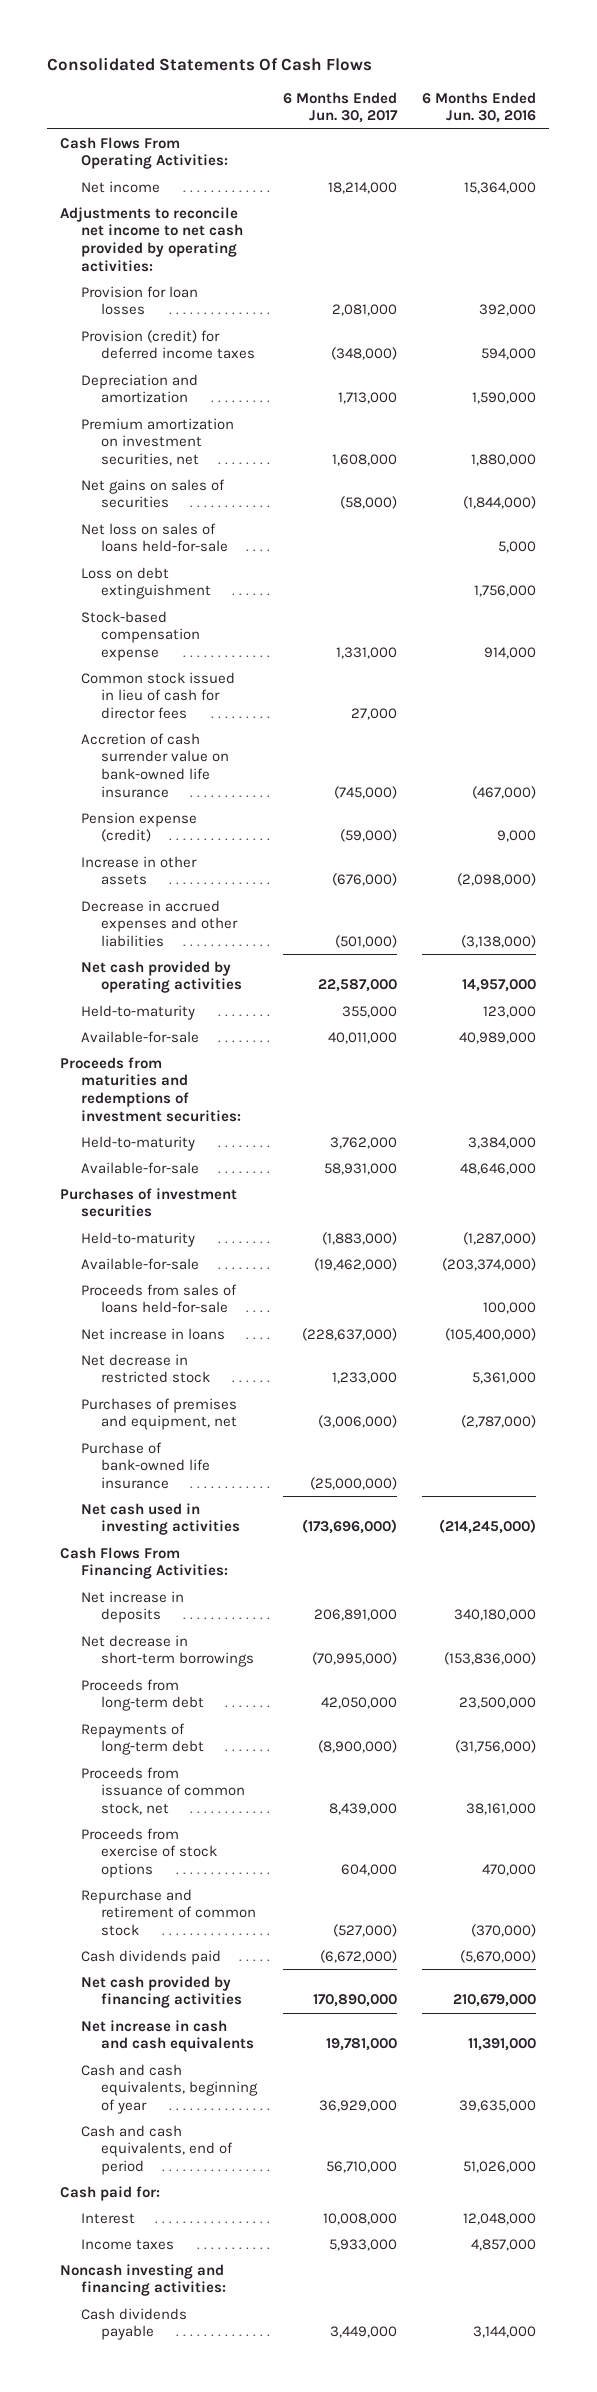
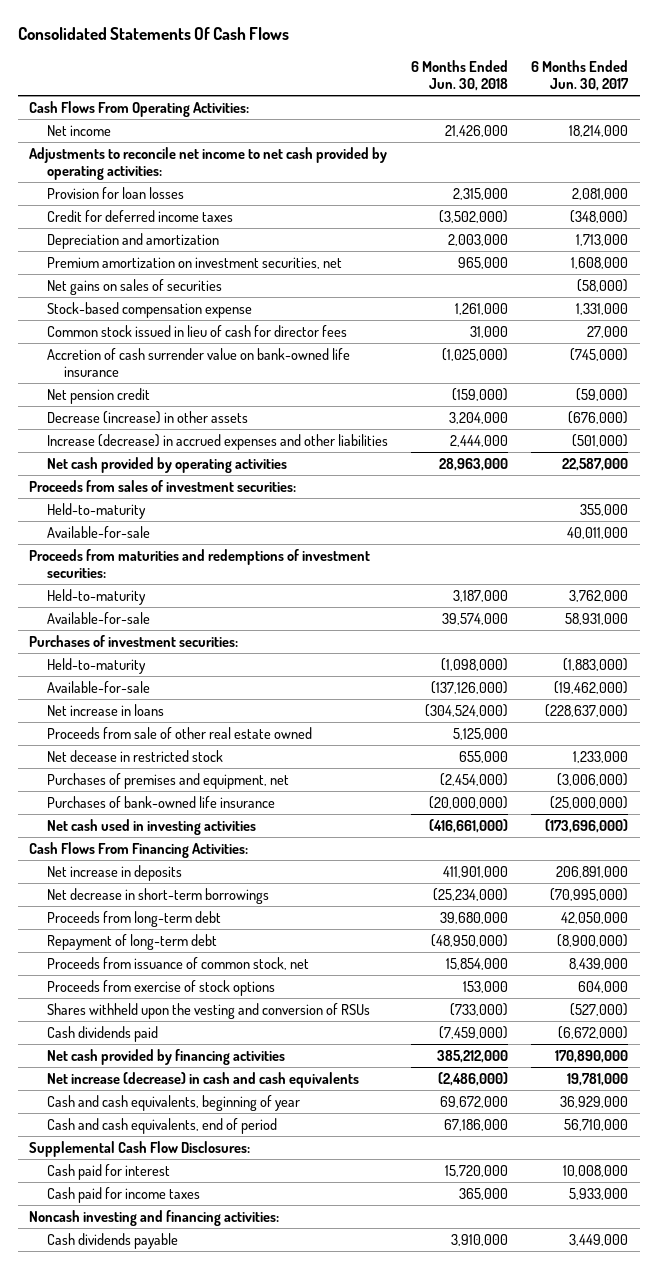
- | 6 Months Ended Jun. 30, 2017 | 6 Months Ended Jun. 30, 2016
+ | 6 Months Ended Jun. 30, 2018 | 6 Months Ended Jun. 30, 2017
- Provision (credit) for deferred income taxes | (348,000) | 594,000
+ Credit for deferred income taxes | (3,502,000) | (348,000)
- Net loss on sales of loans held-for-sale | | 5,000
- Loss on debt extinguishment | | 1,756,000
- Pension expense (credit) | (59,000) | 9,000
- Increase in other assets | (676,000) | (2,098,000)
- Decrease in accrued expenses and other liabilities | (501,000) | (3,138,000)
+ Net pension credit | (159,000) | (59,000)
+ Decrease (increase) in other assets | 3,204,000 | (676,000)
+ Increase (decrease) in accrued expenses and other liabilities | 2,444,000 | (501,000)
+ Proceeds from sales of investment securities:
- Purchases of investment securities
+ Purchases of investment securities:
- Proceeds from sales of loans held-for-sale | | 100,000
- Net decrease in restricted stock | 1,233,000 | 5,361,000
+ Proceeds from sale of other real estate owned | 5,125,000 |
+ Net decease in restricted stock | 655,000 | 1,233,000
- Purchase of bank-owned life insurance | (25,000,000) |
+ Purchases of bank-owned life insurance | (20,000,000) | (25,000,000)
- Repayments of long-term debt | (8,900,000) | (31,756,000)
+ Repayment of long-term debt | (48,950,000) | (8,900,000)
- Repurchase and retirement of common stock | (527,000) | (370,000)
+ Shares withheld upon the vesting and conversion of RSUs | (733,000) | (527,000)
- Net increase in cash and cash equivalents | 19,781,000 | 11,391,000
+ Net increase (decrease) in cash and cash equivalents | (2,486,000) | 19,781,000
- Cash paid for:
- Interest | 10,008,000 | 12,048,000
- Income taxes | 5,933,000 | 4,857,000
+ Supplemental Cash Flow Disclosures:
+ Cash paid for interest | 15,720,000 | 10,008,000
+ Cash paid for income taxes | 365,000 | 5,933,000

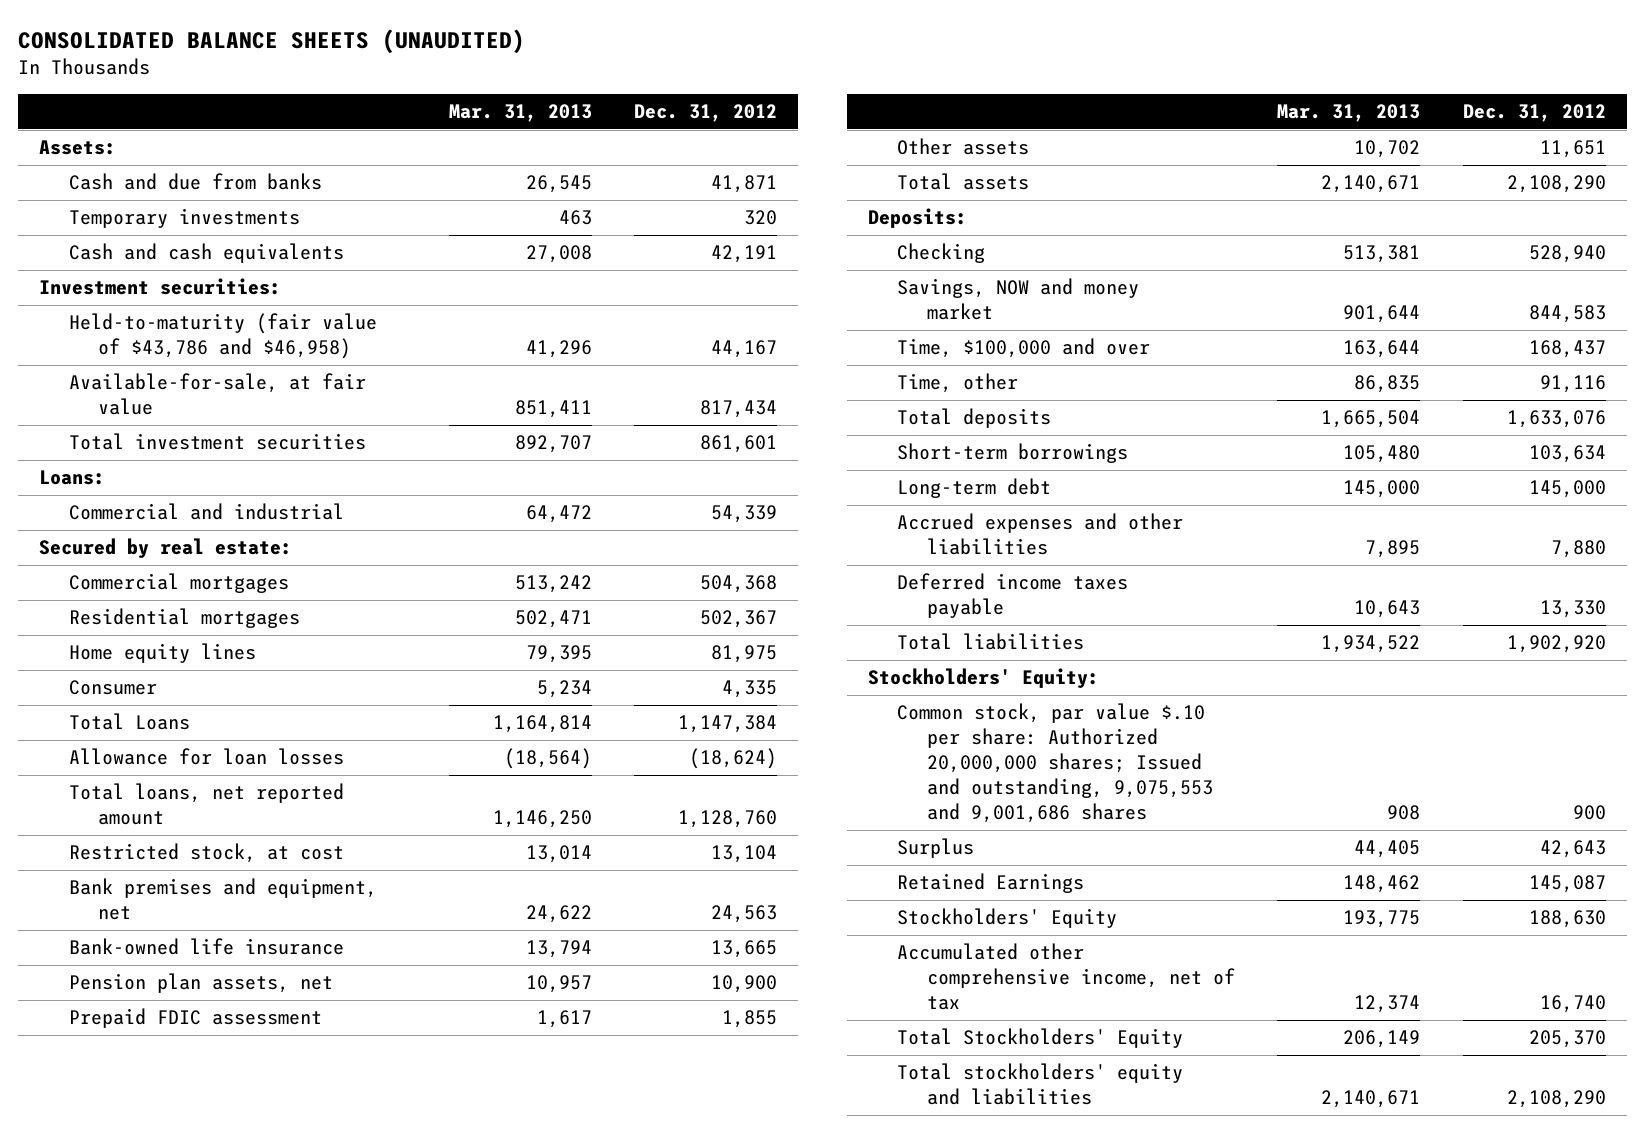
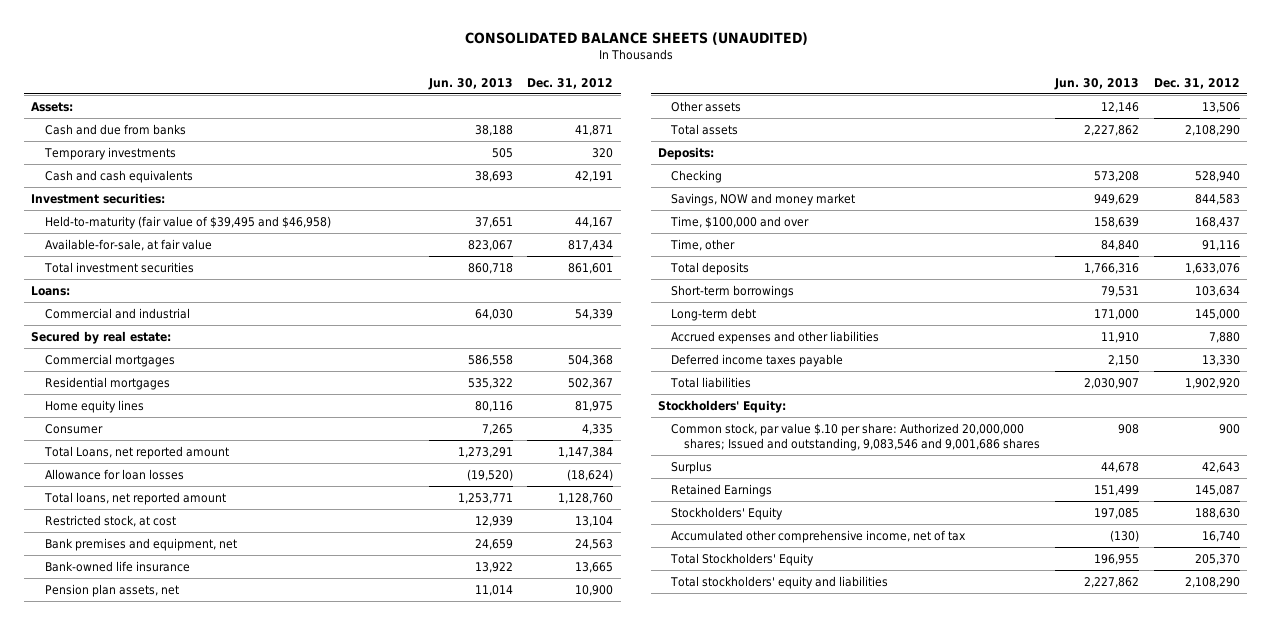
- | Mar. 31, 2013 | Dec. 31, 2012
+ | Jun. 30, 2013 | Dec. 31, 2012
- Held-to-maturity (fair value of $43,786 and $46,958) | 41,296 | 44,167
+ Held-to-maturity (fair value of $39,495 and $46,958) | 37,651 | 44,167
- Total Loans | 1,164,814 | 1,147,384
+ Total Loans, net reported amount | 1,273,291 | 1,147,384
- Prepaid FDIC assessment | 1,617 | 1,855
- Other assets | 10,702 | 11,651
+ Other assets | 12,146 | 13,506
- Common stock, par value $.10 per share: Authorized 20,000,000 shares; Issued and outstanding, 9,075,553 and 9,001,686 shares | 908 | 900
+ Common stock, par value $.10 per share: Authorized 20,000,000 shares; Issued and outstanding, 9,083,546 and 9,001,686 shares | 908 | 900

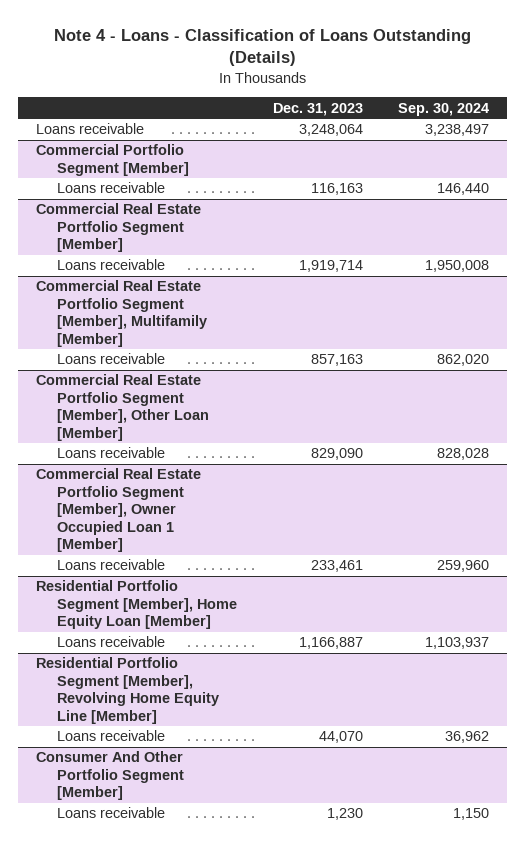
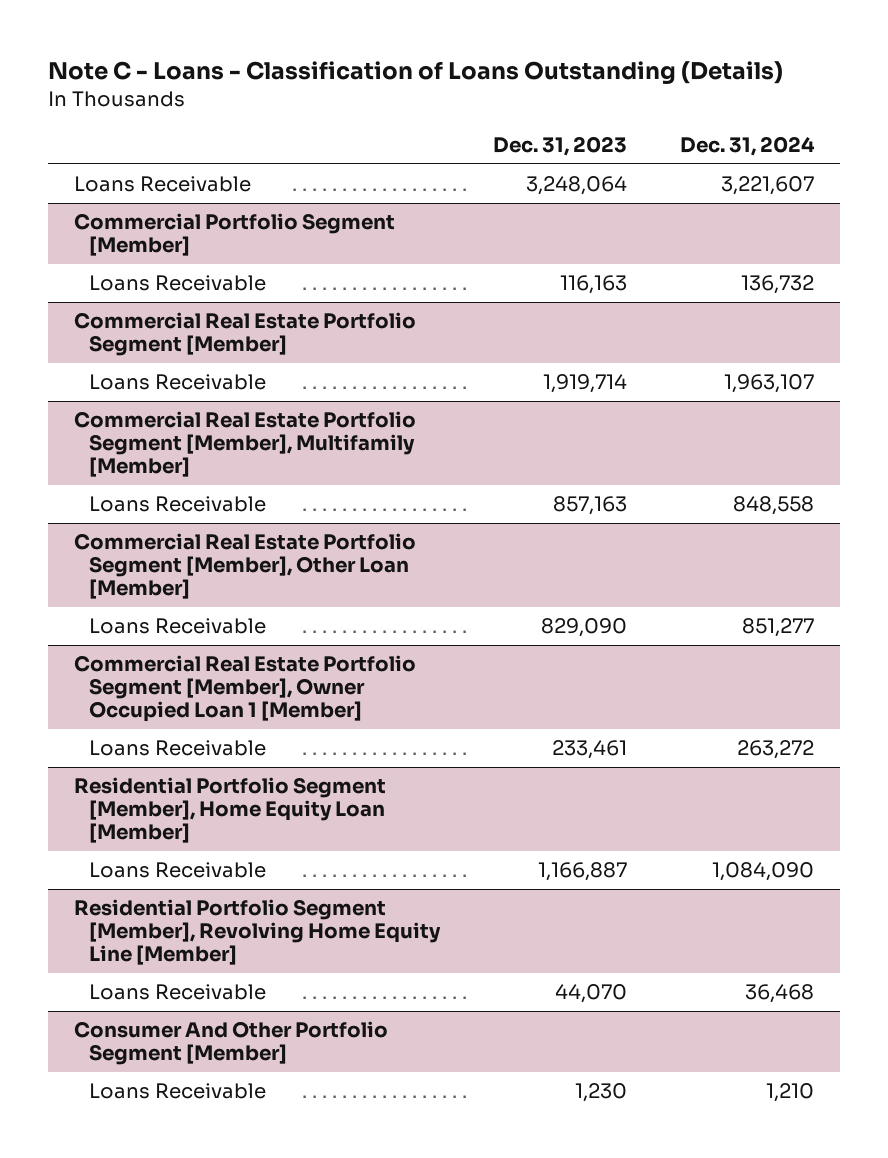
- Note 4 - Loans - Classification of Loans Outstanding (Details)
+ Note C - Loans - Classification of Loans Outstanding (Details)
- | Dec. 31, 2023 | Sep. 30, 2024
+ | Dec. 31, 2023 | Dec. 31, 2024
- Loans receivable | 3,248,064 | 3,238,497
+ Loans Receivable | 3,248,064 | 3,221,607
@ Commercial Portfolio Segment [Member]
- Loans receivable | 116,163 | 146,440
+ Loans Receivable | 116,163 | 136,732
@ Commercial Real Estate Portfolio Segment [Member]
- Loans receivable | 1,919,714 | 1,950,008
+ Loans Receivable | 1,919,714 | 1,963,107
@ Commercial Real Estate Portfolio Segment [Member], Multifamily [Member]
- Loans receivable | 857,163 | 862,020
+ Loans Receivable | 857,163 | 848,558
@ Commercial Real Estate Portfolio Segment [Member], Other Loan [Member]
- Loans receivable | 829,090 | 828,028
+ Loans Receivable | 829,090 | 851,277
@ Commercial Real Estate Portfolio Segment [Member], Owner Occupied Loan 1 [Member]
- Loans receivable | 233,461 | 259,960
+ Loans Receivable | 233,461 | 263,272
@ Residential Portfolio Segment [Member], Home Equity Loan [Member]
- Loans receivable | 1,166,887 | 1,103,937
+ Loans Receivable | 1,166,887 | 1,084,090
@ Residential Portfolio Segment [Member], Revolving Home Equity Line [Member]
- Loans receivable | 44,070 | 36,962
+ Loans Receivable | 44,070 | 36,468
@ Consumer And Other Portfolio Segment [Member]
- Loans receivable | 1,230 | 1,150
+ Loans Receivable | 1,230 | 1,210

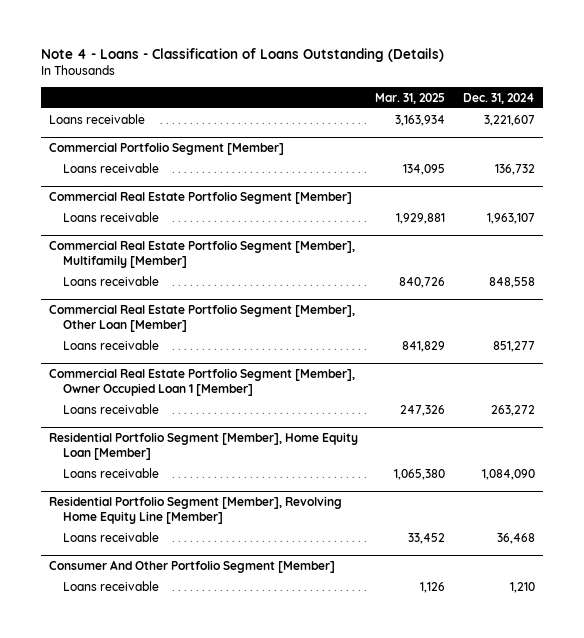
- Note C - Loans - Classification of Loans Outstanding (Details)
+ Note 4 - Loans - Classification of Loans Outstanding (Details)
- | Dec. 31, 2023 | Dec. 31, 2024
+ | Mar. 31, 2025 | Dec. 31, 2024
- Loans Receivable | 3,248,064 | 3,221,607
+ Loans receivable | 3,163,934 | 3,221,607
@ Commercial Portfolio Segment [Member]
- Loans Receivable | 116,163 | 136,732
+ Loans receivable | 134,095 | 136,732
@ Commercial Real Estate Portfolio Segment [Member]
- Loans Receivable | 1,919,714 | 1,963,107
+ Loans receivable | 1,929,881 | 1,963,107
@ Commercial Real Estate Portfolio Segment [Member], Multifamily [Member]
- Loans Receivable | 857,163 | 848,558
+ Loans receivable | 840,726 | 848,558
@ Commercial Real Estate Portfolio Segment [Member], Other Loan [Member]
- Loans Receivable | 829,090 | 851,277
+ Loans receivable | 841,829 | 851,277
@ Commercial Real Estate Portfolio Segment [Member], Owner Occupied Loan 1 [Member]
- Loans Receivable | 233,461 | 263,272
+ Loans receivable | 247,326 | 263,272
@ Residential Portfolio Segment [Member], Home Equity Loan [Member]
- Loans Receivable | 1,166,887 | 1,084,090
+ Loans receivable | 1,065,380 | 1,084,090
@ Residential Portfolio Segment [Member], Revolving Home Equity Line [Member]
- Loans Receivable | 44,070 | 36,468
+ Loans receivable | 33,452 | 36,468
@ Consumer And Other Portfolio Segment [Member]
- Loans Receivable | 1,230 | 1,210
+ Loans receivable | 1,126 | 1,210

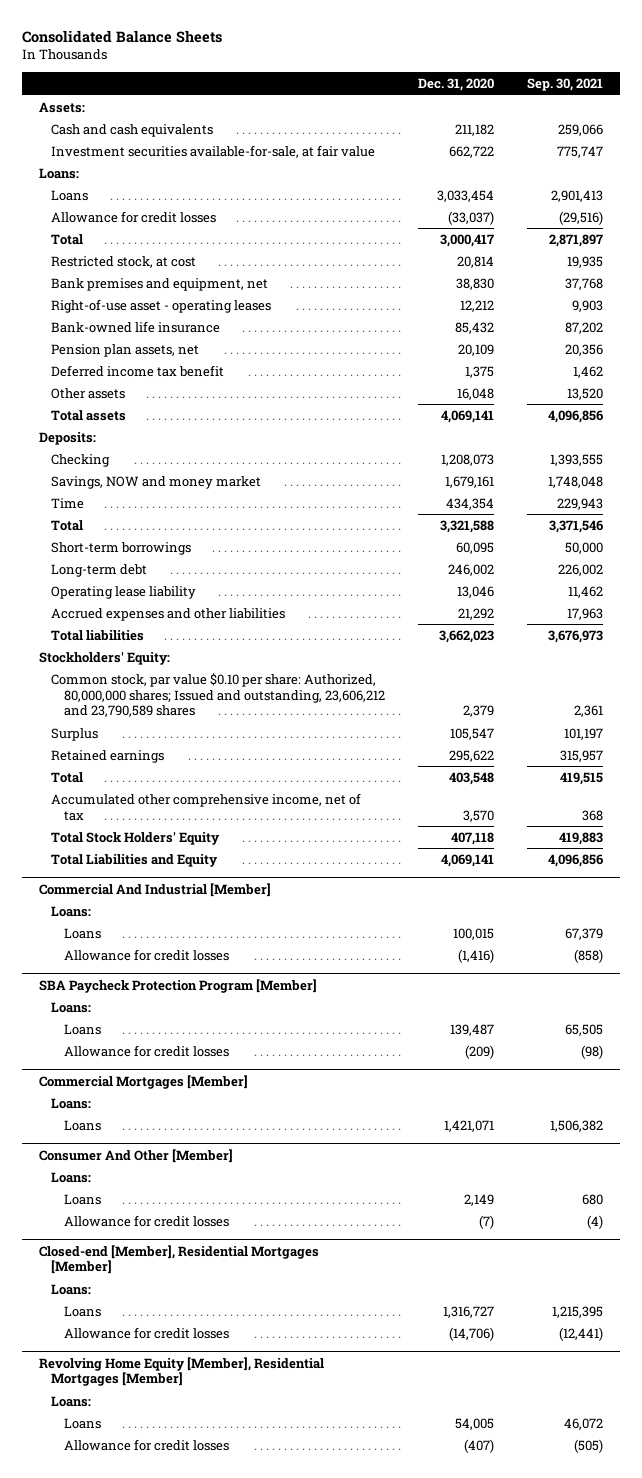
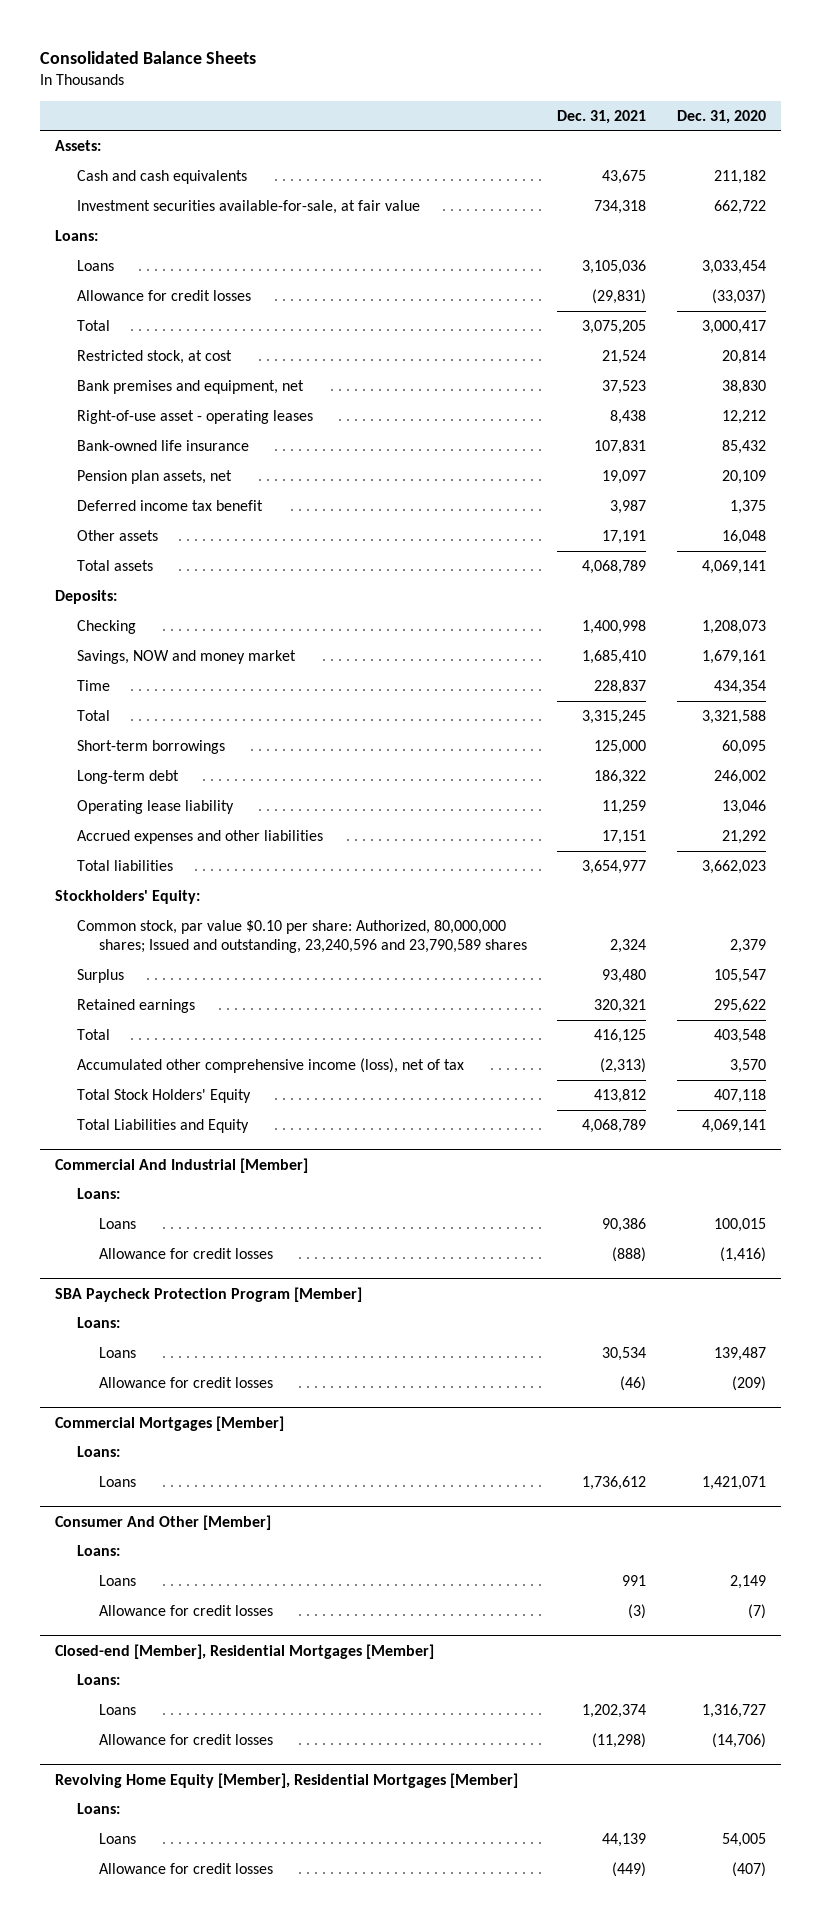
- | Dec. 31, 2020 | Sep. 30, 2021
+ | Dec. 31, 2021 | Dec. 31, 2020
- Common stock, par value $0.10 per share: Authorized, 80,000,000 shares; Issued and outstanding, 23,606,212 and 23,790,589 shares | 2,379 | 2,361
+ Common stock, par value $0.10 per share: Authorized, 80,000,000 shares; Issued and outstanding, 23,240,596 and 23,790,589 shares | 2,324 | 2,379
- Accumulated other comprehensive income, net of tax | 3,570 | 368
+ Accumulated other comprehensive income (loss), net of tax | (2,313) | 3,570

